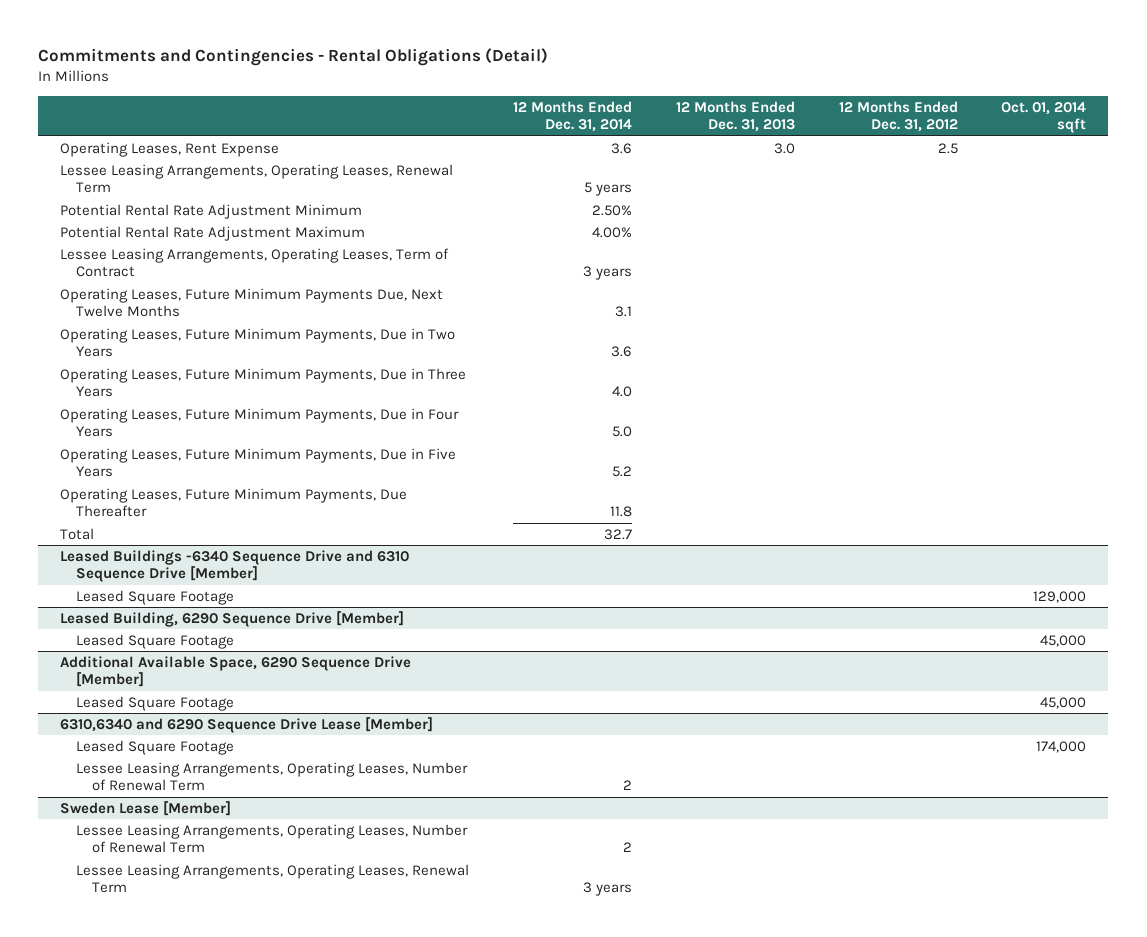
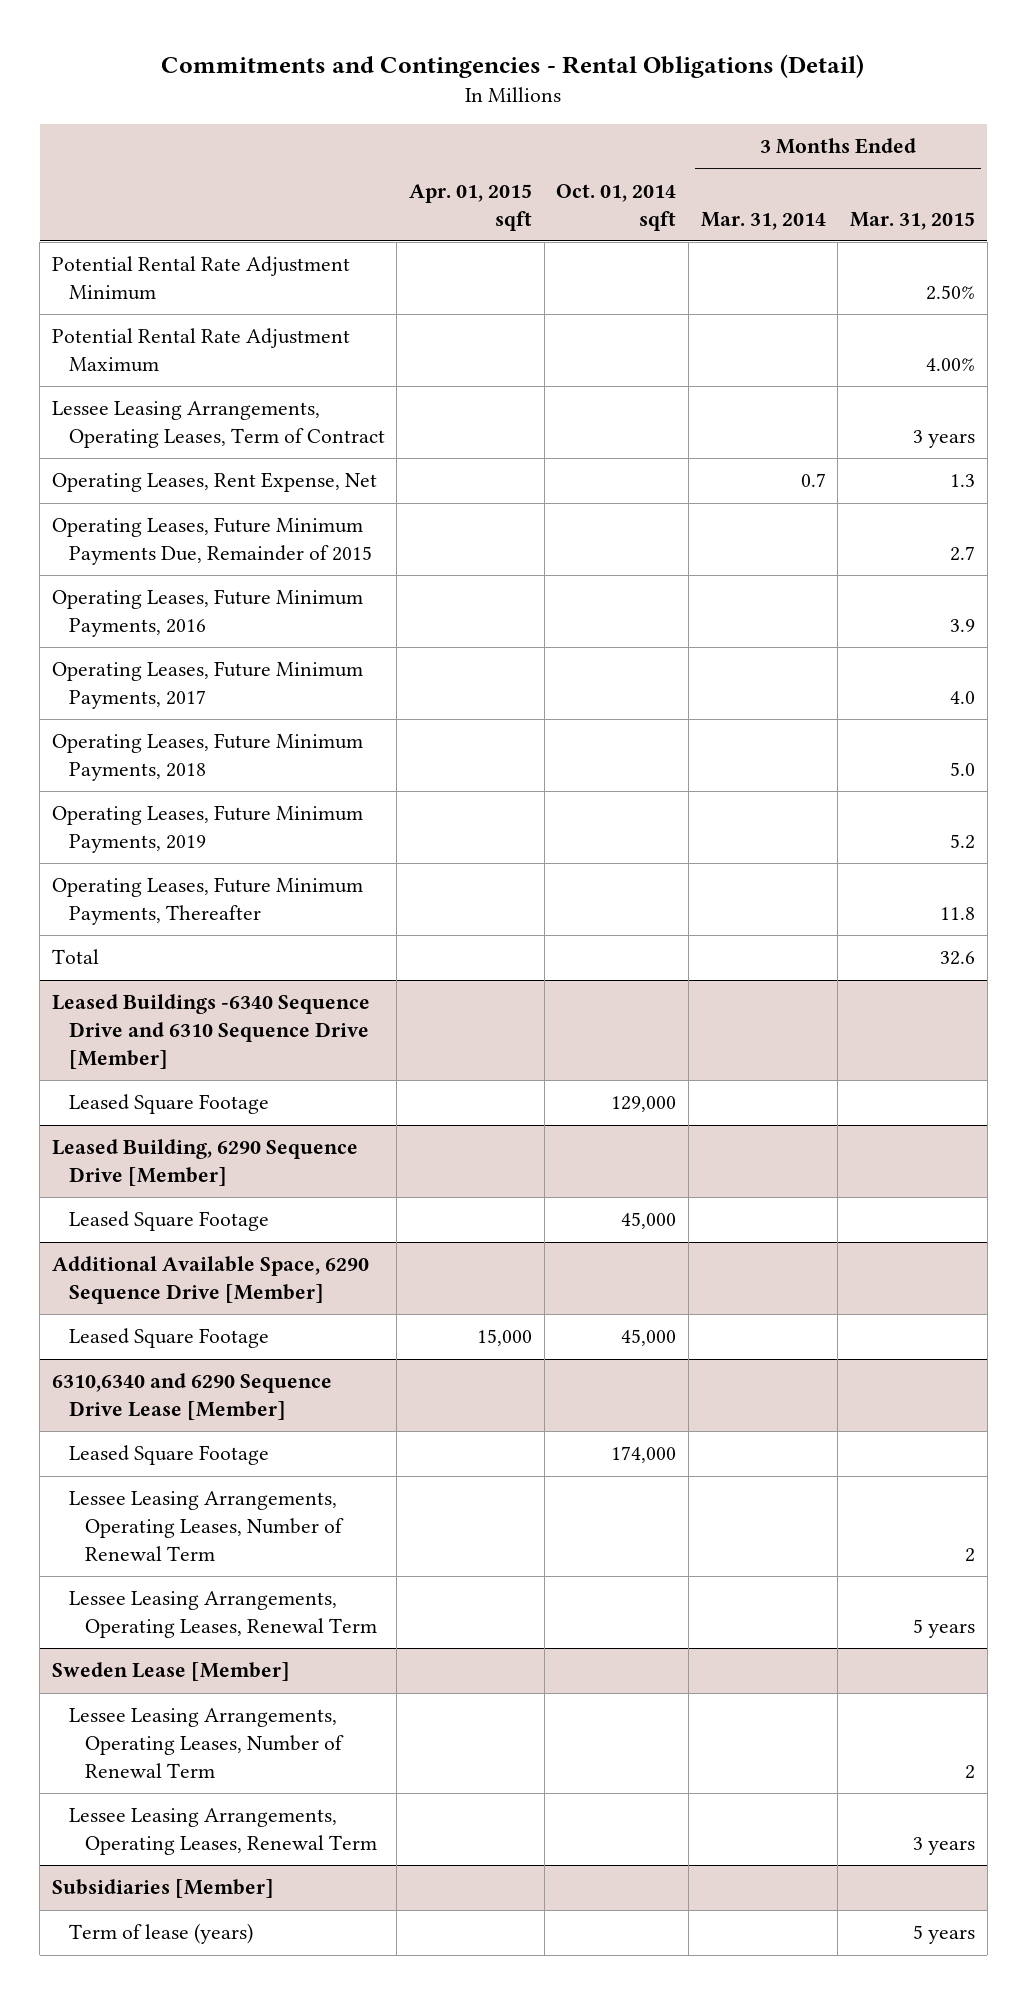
- | 12 Months Ended Dec. 31, 2014 | 12 Months Ended Dec. 31, 2013 | 12 Months Ended Dec. 31, 2012 | Oct. 01, 2014 sqft
+ | Apr. 01, 2015 sqft | Oct. 01, 2014 sqft | 3 Months Ended Mar. 31, 2014 | 3 Months Ended Mar. 31, 2015
- Operating Leases, Rent Expense | 3.6 | 3.0 | 2.5 |
- Lessee Leasing Arrangements, Operating Leases, Renewal Term | 5 years | | |
- Operating Leases, Future Minimum Payments Due, Next Twelve Months | 3.1 | | |
- Operating Leases, Future Minimum Payments, Due in Two Years | 3.6 | | |
- Operating Leases, Future Minimum Payments, Due in Three Years | 4.0 | | |
- Operating Leases, Future Minimum Payments, Due in Four Years | 5.0 | | |
- Operating Leases, Future Minimum Payments, Due in Five Years | 5.2 | | |
- Operating Leases, Future Minimum Payments, Due Thereafter | 11.8 | | |
+ Operating Leases, Rent Expense, Net | | | 0.7 | 1.3
+ Operating Leases, Future Minimum Payments Due, Remainder of 2015 | | | | 2.7
+ Operating Leases, Future Minimum Payments, 2016 | | | | 3.9
+ Operating Leases, Future Minimum Payments, 2017 | | | | 4.0
+ Operating Leases, Future Minimum Payments, 2018 | | | | 5.0
+ Operating Leases, Future Minimum Payments, 2019 | | | | 5.2
+ Operating Leases, Future Minimum Payments, Thereafter | | | | 11.8
@ 6310,6340 and 6290 Sequence Drive Lease [Member]
+ Lessee Leasing Arrangements, Operating Leases, Renewal Term | | | | 5 years
+ Subsidiaries [Member]
+ Term of lease (years) | | | | 5 years

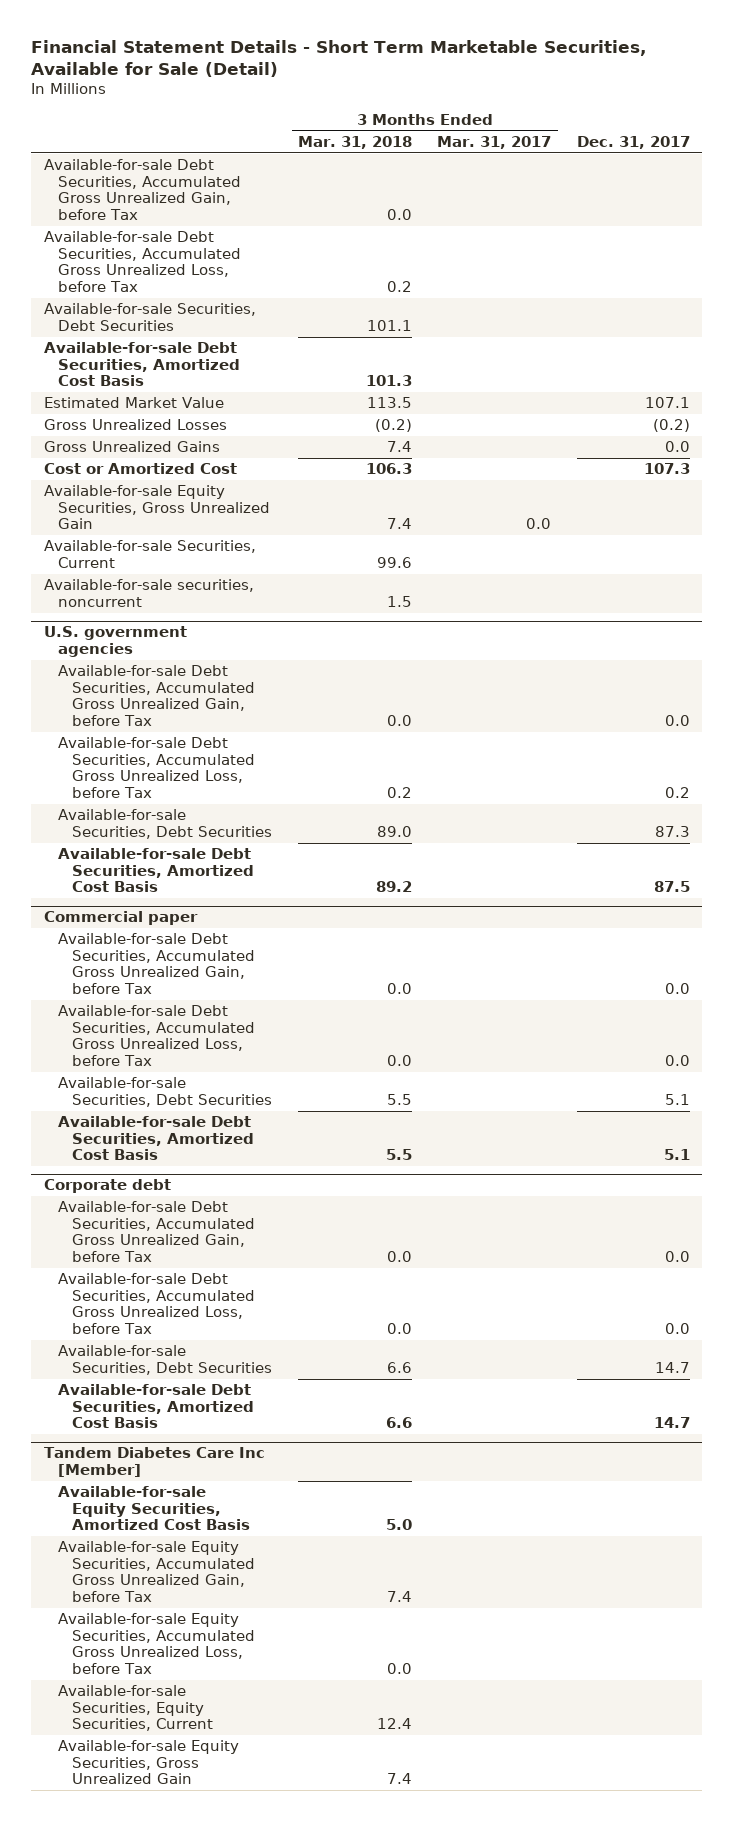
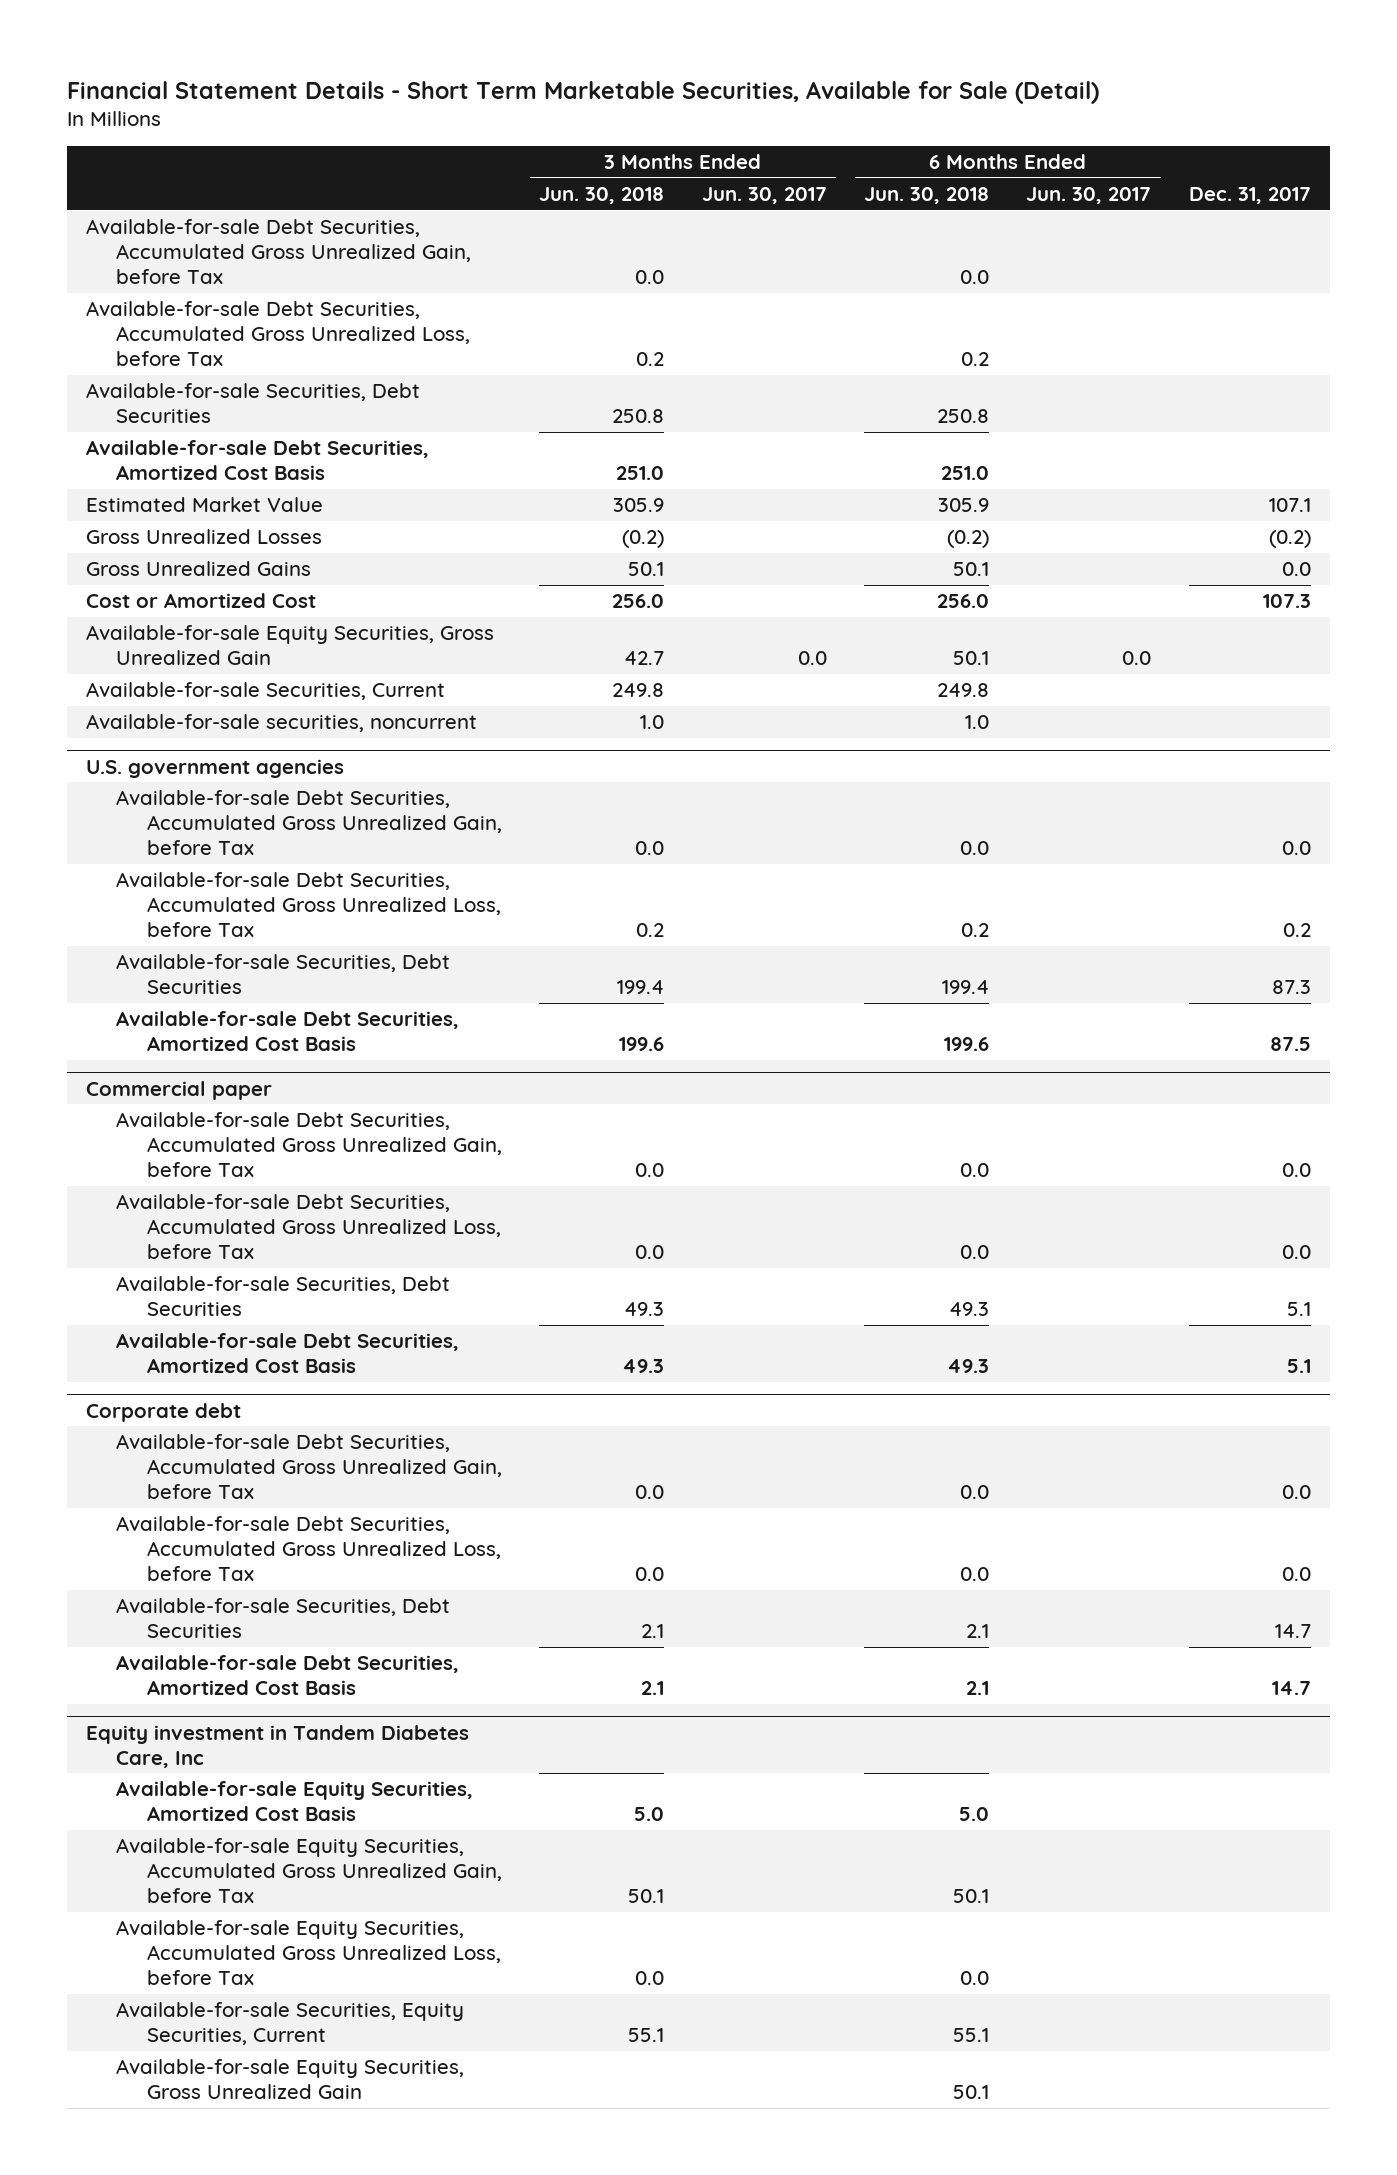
- | 3 Months Ended Mar. 31, 2018 | 3 Months Ended Mar. 31, 2017 | Dec. 31, 2017
+ | 3 Months Ended Jun. 30, 2018 | 3 Months Ended Jun. 30, 2017 | 6 Months Ended Jun. 30, 2018 | 6 Months Ended Jun. 30, 2017 | Dec. 31, 2017
- Tandem Diabetes Care Inc [Member]
+ Equity investment in Tandem Diabetes Care, Inc

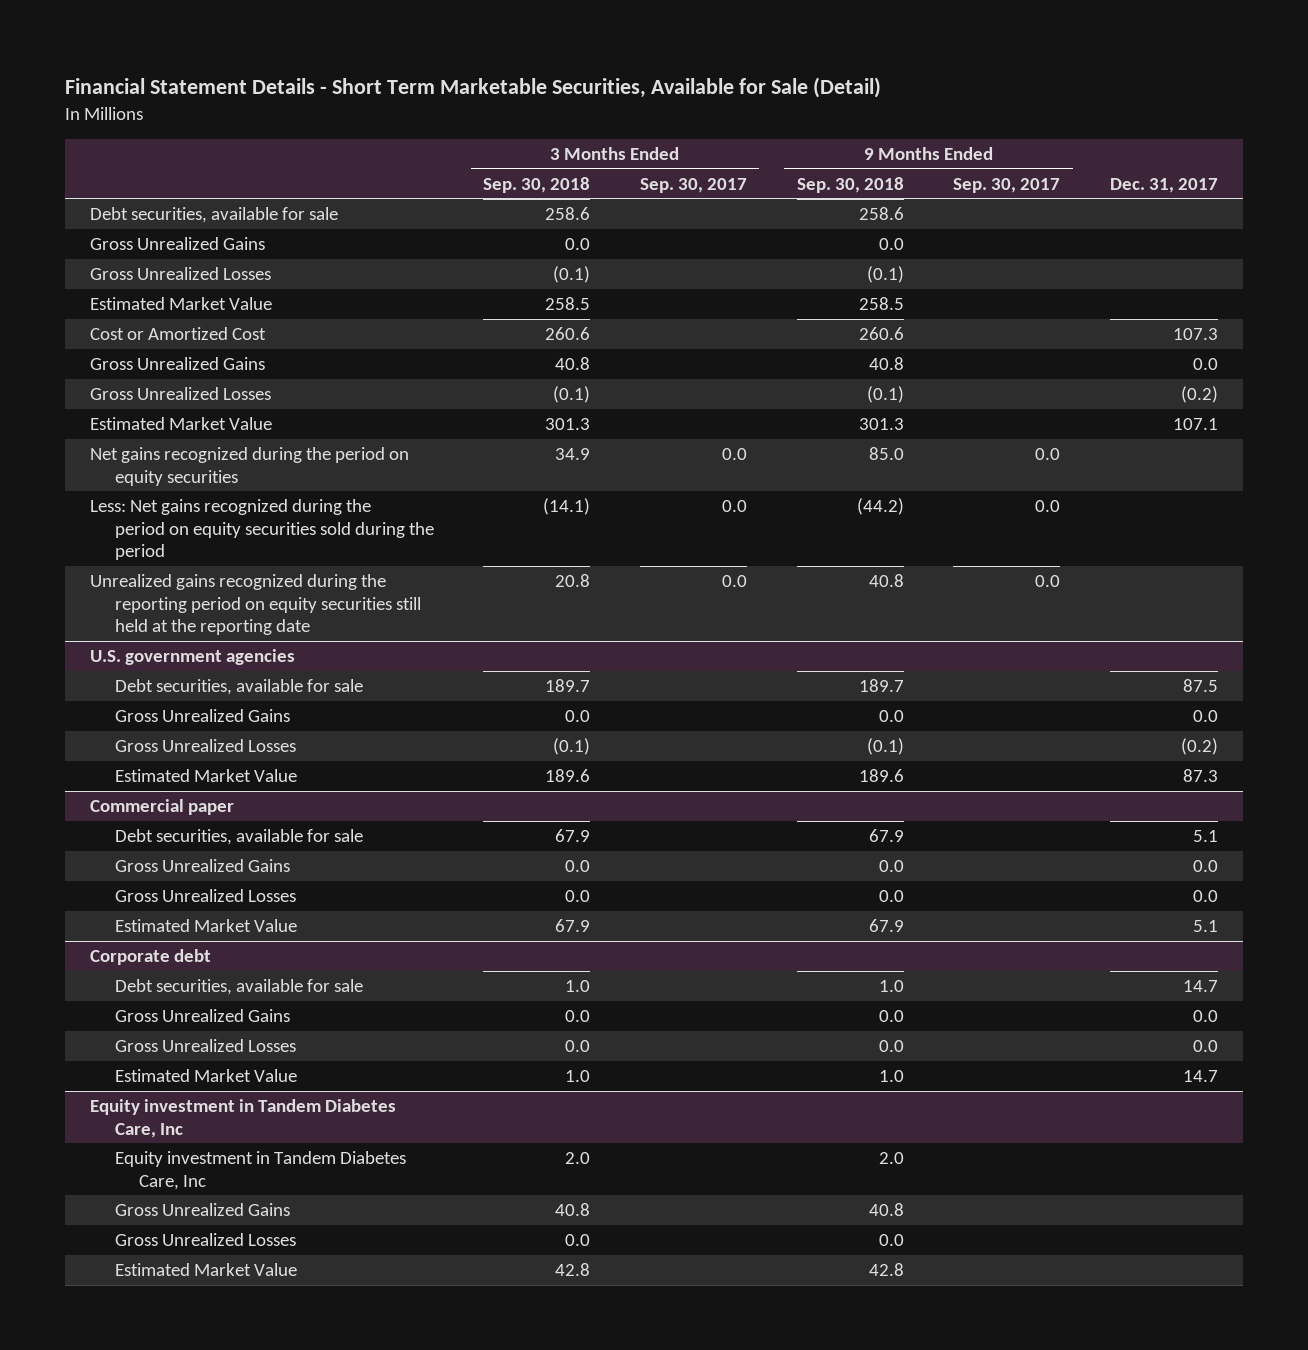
- | 3 Months Ended Jun. 30, 2018 | 3 Months Ended Jun. 30, 2017 | 6 Months Ended Jun. 30, 2018 | 6 Months Ended Jun. 30, 2017 | Dec. 31, 2017
+ | 3 Months Ended Sep. 30, 2018 | 3 Months Ended Sep. 30, 2017 | 9 Months Ended Sep. 30, 2018 | 9 Months Ended Sep. 30, 2017 | Dec. 31, 2017
- Available-for-sale Debt Securities, Accumulated Gross Unrealized Gain, before Tax | 0.0 | | 0.0 | |
- Available-for-sale Debt Securities, Accumulated Gross Unrealized Loss, before Tax | 0.2 | | 0.2 | |
- Available-for-sale Securities, Debt Securities | 250.8 | | 250.8 | |
- Available-for-sale Debt Securities, Amortized Cost Basis | 251.0 | | 251.0 | |
+ Debt securities, available for sale | 258.6 | | 258.6 | |
+ Gross Unrealized Gains | 0.0 | | 0.0 | |
+ Gross Unrealized Losses | (0.1) | | (0.1) | |
+ Estimated Market Value | 258.5 | | 258.5 | |
- Available-for-sale Equity Securities, Gross Unrealized Gain | 42.7 | 0.0 | 50.1 | 0.0 |
- Available-for-sale Securities, Current | 249.8 | | 249.8 | |
- Available-for-sale securities, noncurrent | 1.0 | | 1.0 | |
moved down: Gross Unrealized Gains | 40.8 | | 40.8 | | 0.0
moved down: Gross Unrealized Losses | (0.1) | | (0.1) | | (0.2)
moved down: Estimated Market Value | 301.3 | | 301.3 | | 107.1
+ Net gains recognized during the period on equity securities | 34.9 | 0.0 | 85.0 | 0.0 |
+ Less: Net gains recognized during the period on equity securities sold during the period | (14.1) | 0.0 | (44.2) | 0.0 |
+ Unrealized gains recognized during the reporting period on equity securities still held at the reporting date | 20.8 | 0.0 | 40.8 | 0.0 |
@ U.S. government agencies
- Available-for-sale Debt Securities, Accumulated Gross Unrealized Gain, before Tax | 0.0 | | 0.0 | | 0.0
- Available-for-sale Debt Securities, Accumulated Gross Unrealized Loss, before Tax | 0.2 | | 0.2 | | 0.2
- Available-for-sale Securities, Debt Securities | 199.4 | | 199.4 | | 87.3
- Available-for-sale Debt Securities, Amortized Cost Basis | 199.6 | | 199.6 | | 87.5
+ Debt securities, available for sale | 189.7 | | 189.7 | | 87.5
+ Gross Unrealized Gains | 0.0 | | 0.0 | | 0.0
+ Gross Unrealized Losses | (0.1) | | (0.1) | | (0.2)
+ Estimated Market Value | 189.6 | | 189.6 | | 87.3
@ Commercial paper
- Available-for-sale Debt Securities, Accumulated Gross Unrealized Gain, before Tax | 0.0 | | 0.0 | | 0.0
- Available-for-sale Debt Securities, Accumulated Gross Unrealized Loss, before Tax | 0.0 | | 0.0 | | 0.0
- Available-for-sale Securities, Debt Securities | 49.3 | | 49.3 | | 5.1
- Available-for-sale Debt Securities, Amortized Cost Basis | 49.3 | | 49.3 | | 5.1
+ Debt securities, available for sale | 67.9 | | 67.9 | | 5.1
+ Gross Unrealized Gains | 0.0 | | 0.0 | | 0.0
+ Gross Unrealized Losses | 0.0 | | 0.0 | | 0.0
+ Estimated Market Value | 67.9 | | 67.9 | | 5.1
@ Corporate debt
- Available-for-sale Debt Securities, Accumulated Gross Unrealized Gain, before Tax | 0.0 | | 0.0 | | 0.0
- Available-for-sale Debt Securities, Accumulated Gross Unrealized Loss, before Tax | 0.0 | | 0.0 | | 0.0
- Available-for-sale Securities, Debt Securities | 2.1 | | 2.1 | | 14.7
- Available-for-sale Debt Securities, Amortized Cost Basis | 2.1 | | 2.1 | | 14.7
+ Debt securities, available for sale | 1.0 | | 1.0 | | 14.7
+ Gross Unrealized Gains | 0.0 | | 0.0 | | 0.0
+ Gross Unrealized Losses | 0.0 | | 0.0 | | 0.0
+ Estimated Market Value | 1.0 | | 1.0 | | 14.7
@ Equity investment in Tandem Diabetes Care, Inc
- Available-for-sale Equity Securities, Amortized Cost Basis | 5.0 | | 5.0 | |
- Available-for-sale Equity Securities, Accumulated Gross Unrealized Gain, before Tax | 50.1 | | 50.1 | |
- Available-for-sale Equity Securities, Accumulated Gross Unrealized Loss, before Tax | 0.0 | | 0.0 | |
- Available-for-sale Securities, Equity Securities, Current | 55.1 | | 55.1 | |
- Available-for-sale Equity Securities, Gross Unrealized Gain | | | 50.1 | |
+ Equity investment in Tandem Diabetes Care, Inc | 2.0 | | 2.0 | |
+ Gross Unrealized Gains | 40.8 | | 40.8 | |
+ Gross Unrealized Losses | 0.0 | | 0.0 | |
+ Estimated Market Value | 42.8 | | 42.8 | |

